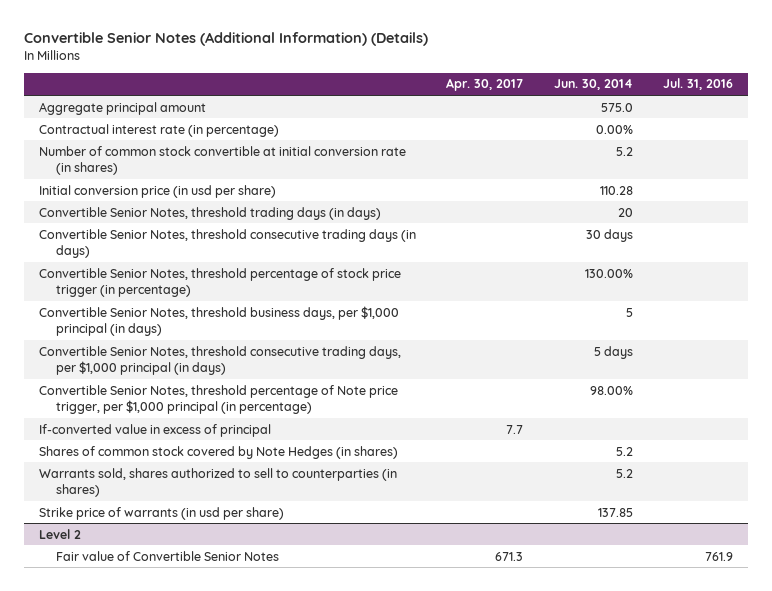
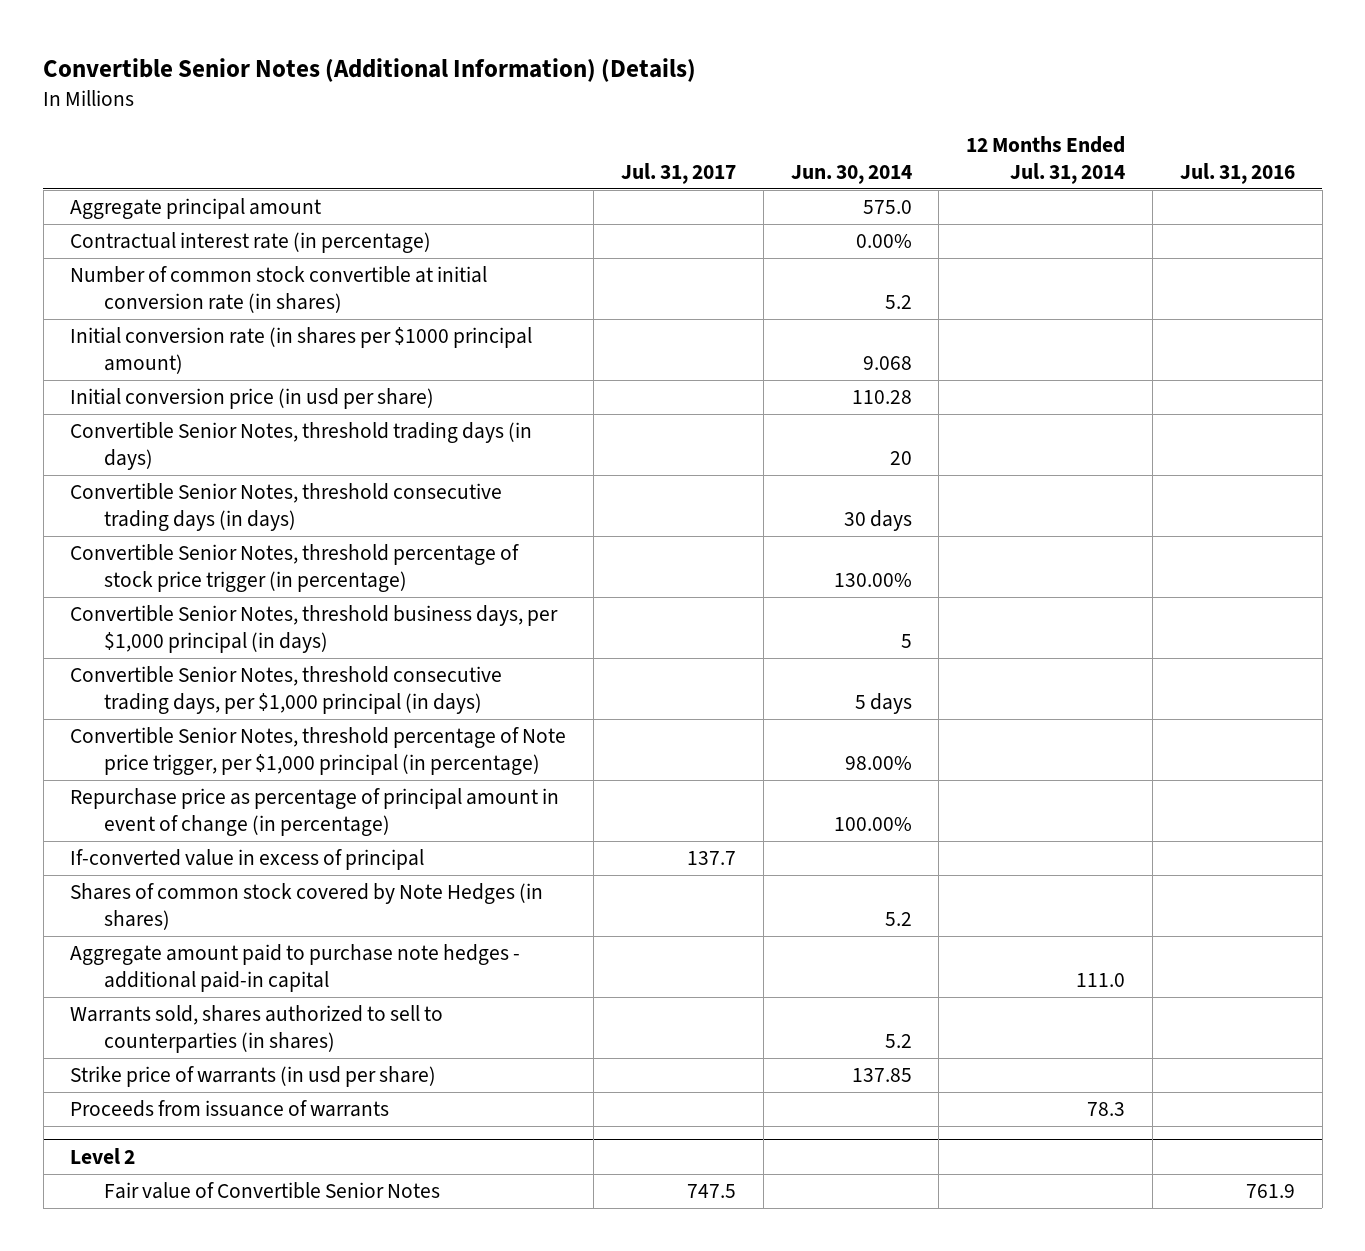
- | Apr. 30, 2017 | Jun. 30, 2014 | Jul. 31, 2016
+ | Jul. 31, 2017 | Jun. 30, 2014 | 12 Months Ended Jul. 31, 2014 | Jul. 31, 2016
+ Initial conversion rate (in shares per $1000 principal amount) | | 9.068 | |
+ Repurchase price as percentage of principal amount in event of change (in percentage) | | 100.00% | |
+ Aggregate amount paid to purchase note hedges - additional paid-in capital | | | 111.0 |
+ Proceeds from issuance of warrants | | | 78.3 |

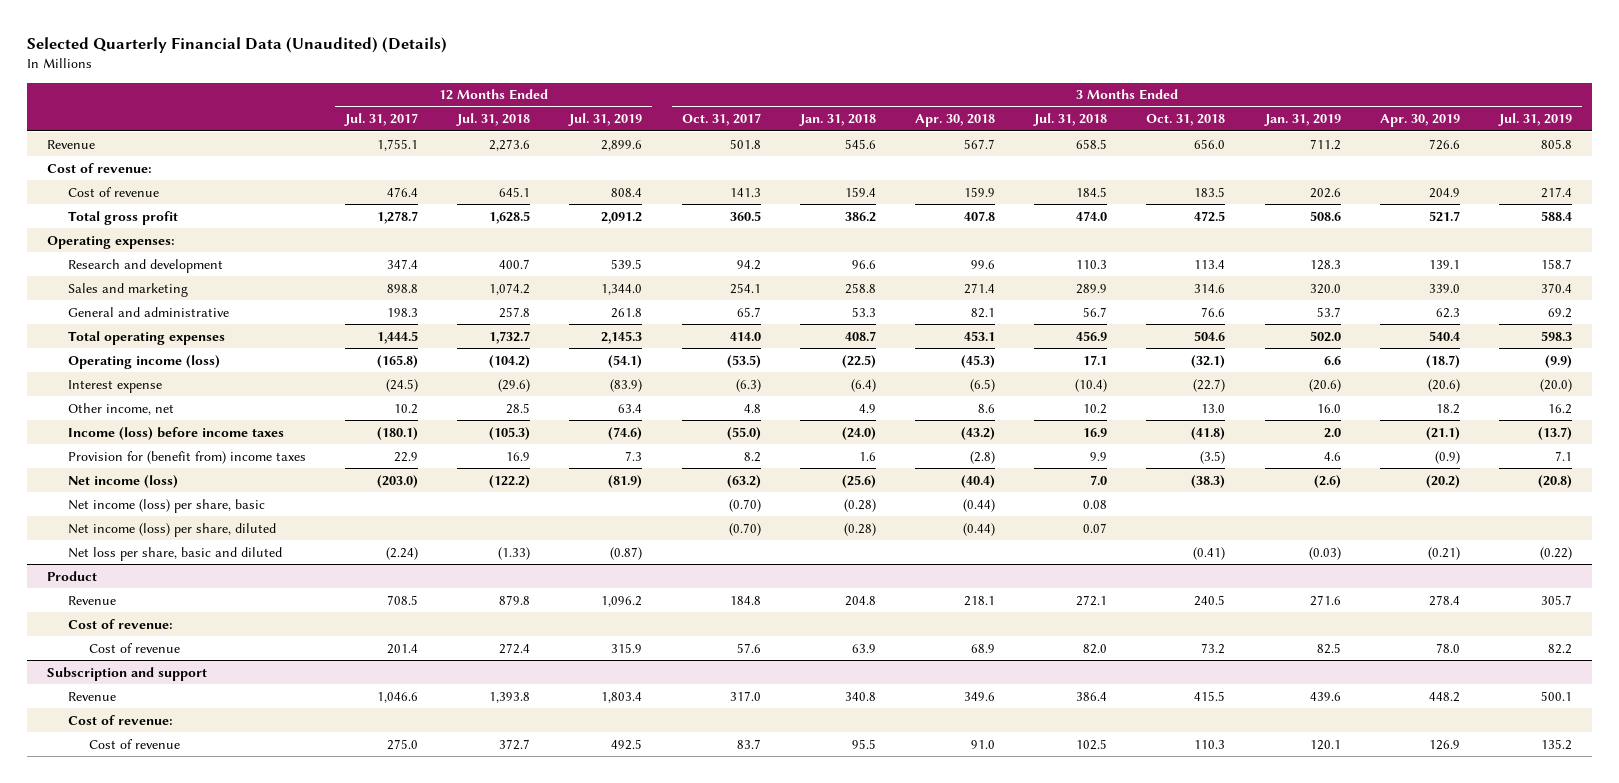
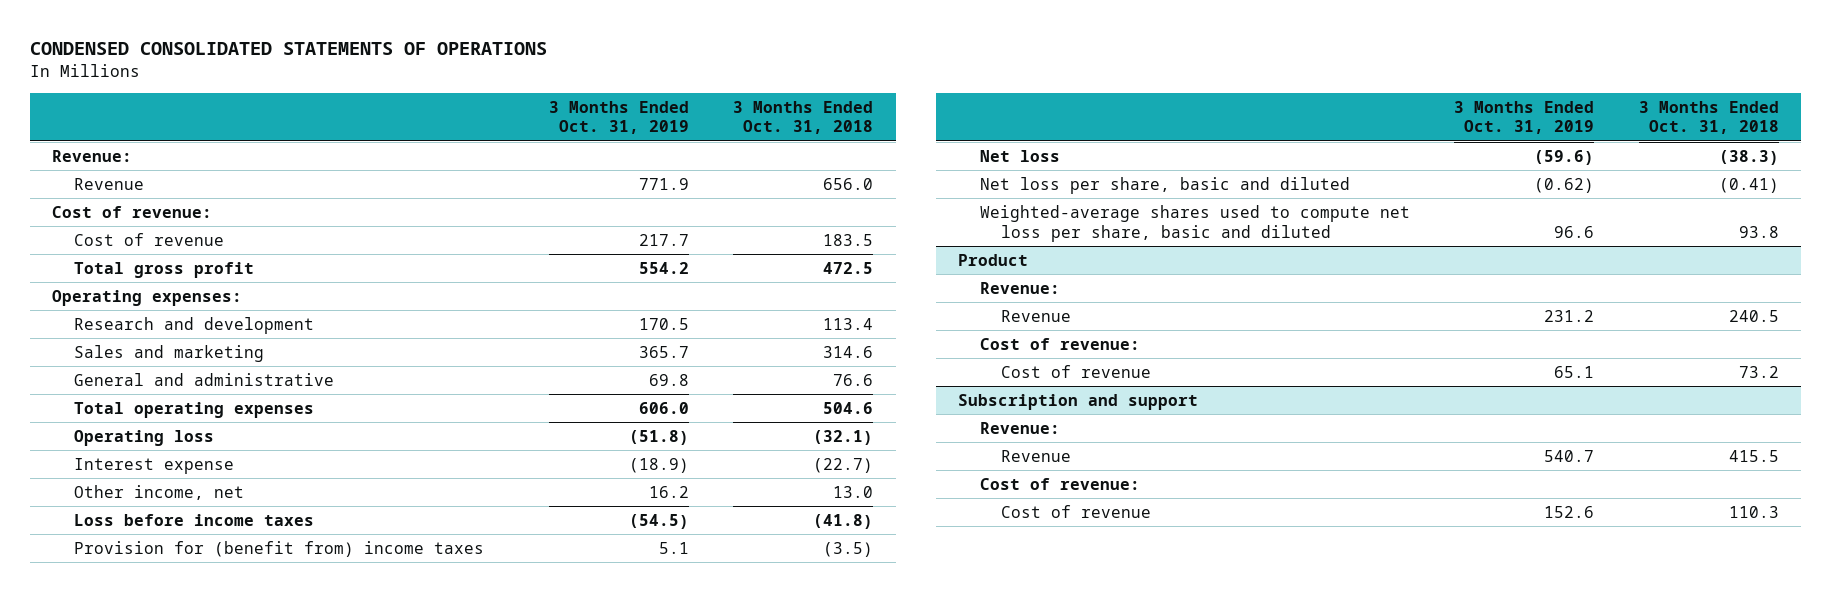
- Selected Quarterly Financial Data (Unaudited) (Details)
+ CONDENSED CONSOLIDATED STATEMENTS OF OPERATIONS
- | 12 Months Ended Jul. 31, 2017 | 12 Months Ended Jul. 31, 2018 | 12 Months Ended Jul. 31, 2019 | 3 Months Ended Oct. 31, 2017 | 3 Months Ended Jan. 31, 2018 | 3 Months Ended Apr. 30, 2018 | 3 Months Ended Jul. 31, 2018 | 3 Months Ended Oct. 31, 2018 | 3 Months Ended Jan. 31, 2019 | 3 Months Ended Apr. 30, 2019 | 3 Months Ended Jul. 31, 2019
+ | 3 Months Ended Oct. 31, 2019 | 3 Months Ended Oct. 31, 2018
+ Revenue:
- Operating income (loss) | (165.8) | (104.2) | (54.1) | (53.5) | (22.5) | (45.3) | 17.1 | (32.1) | 6.6 | (18.7) | (9.9)
+ Operating loss | (51.8) | (32.1)
- Income (loss) before income taxes | (180.1) | (105.3) | (74.6) | (55.0) | (24.0) | (43.2) | 16.9 | (41.8) | 2.0 | (21.1) | (13.7)
+ Loss before income taxes | (54.5) | (41.8)
- Net income (loss) | (203.0) | (122.2) | (81.9) | (63.2) | (25.6) | (40.4) | 7.0 | (38.3) | (2.6) | (20.2) | (20.8)
- Net income (loss) per share, basic | | | | (0.70) | (0.28) | (0.44) | 0.08 | | | |
- Net income (loss) per share, diluted | | | | (0.70) | (0.28) | (0.44) | 0.07 | | | |
+ Net loss | (59.6) | (38.3)
+ Weighted-average shares used to compute net loss per share, basic and diluted | 96.6 | 93.8
@ Product
+ Revenue:
@ Subscription and support
+ Revenue:

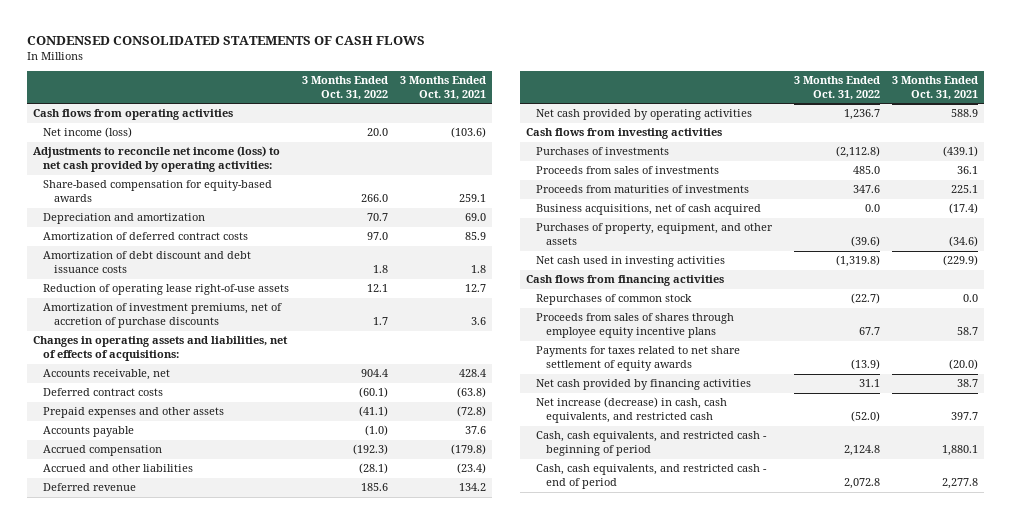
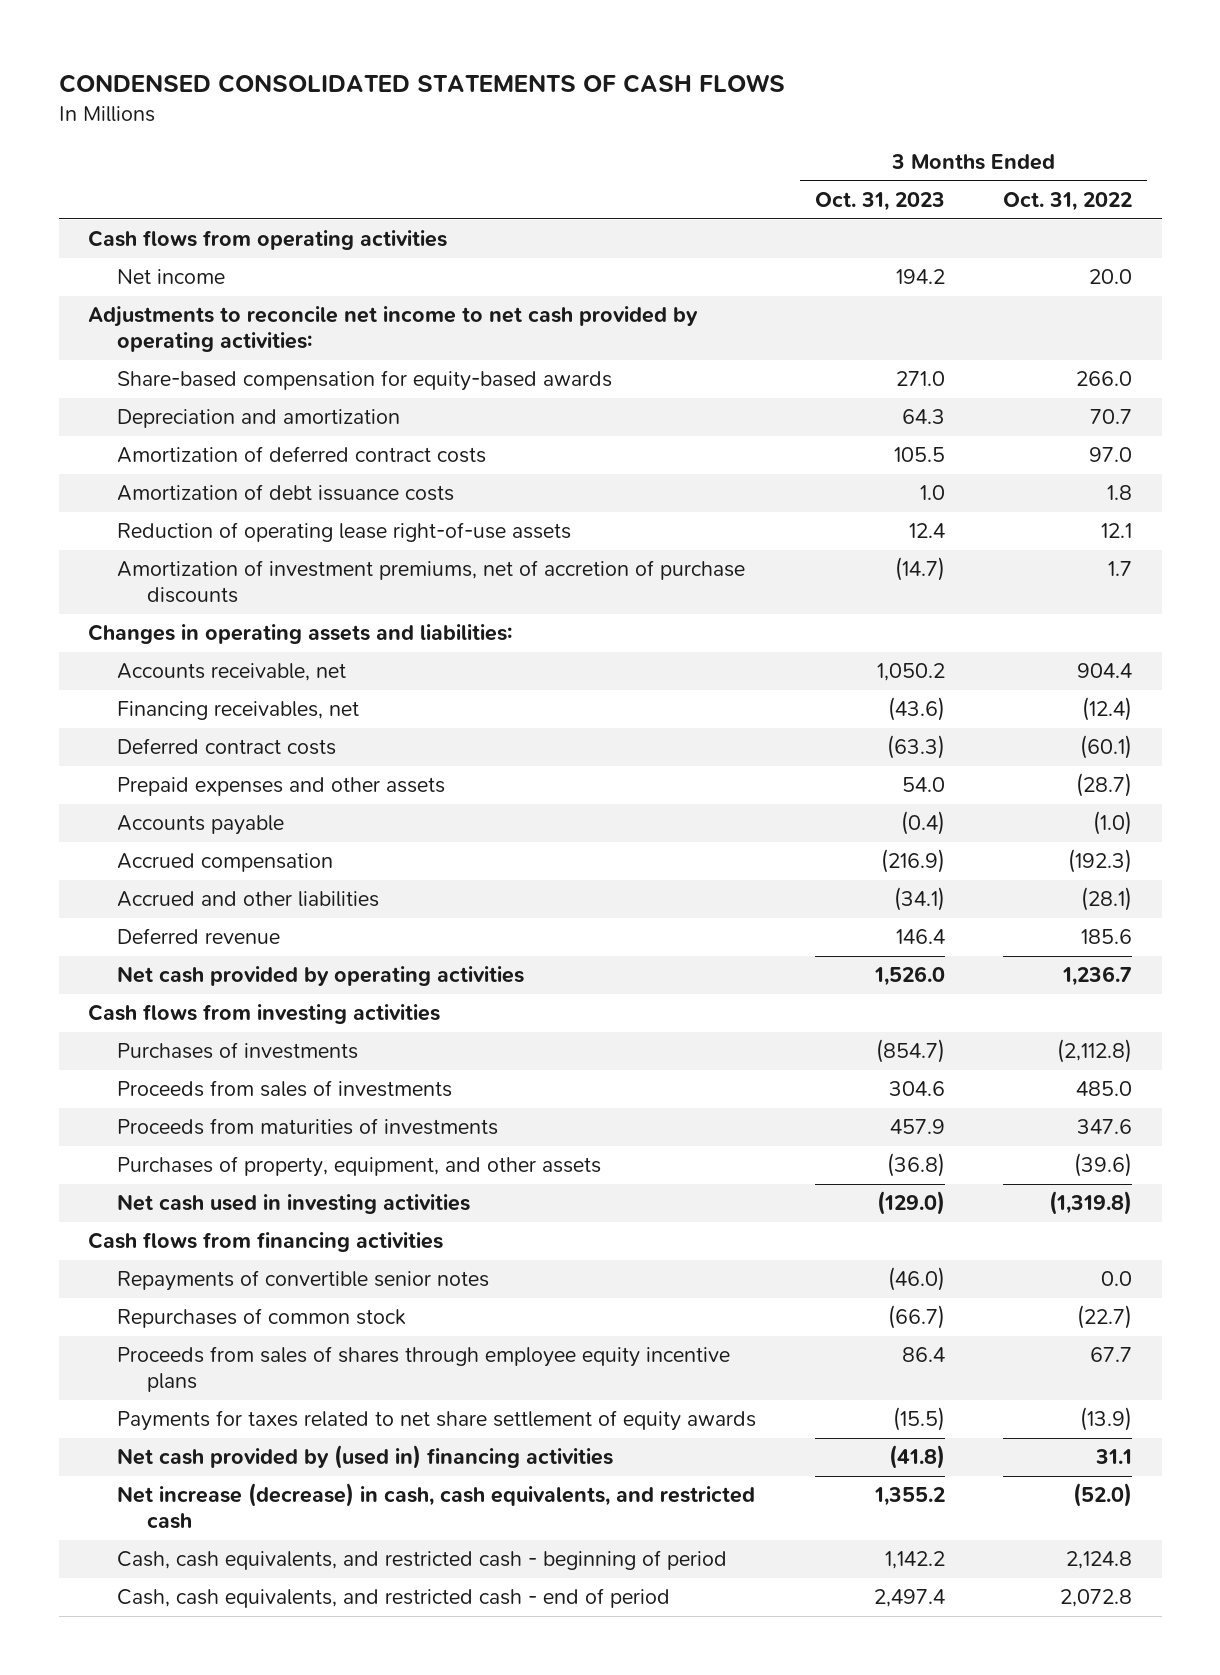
- | 3 Months Ended Oct. 31, 2022 | 3 Months Ended Oct. 31, 2021
+ | 3 Months Ended Oct. 31, 2023 | 3 Months Ended Oct. 31, 2022
- Net income (loss) | 20.0 | (103.6)
- Adjustments to reconcile net income (loss) to net cash provided by operating activities:
+ Net income | 194.2 | 20.0
+ Adjustments to reconcile net income to net cash provided by operating activities:
- Amortization of debt discount and debt issuance costs | 1.8 | 1.8
+ Amortization of debt issuance costs | 1.0 | 1.8
- Changes in operating assets and liabilities, net of effects of acquisitions:
+ Changes in operating assets and liabilities:
+ Financing receivables, net | (43.6) | (12.4)
- Prepaid expenses and other assets | (41.1) | (72.8)
+ Prepaid expenses and other assets | 54.0 | (28.7)
- Business acquisitions, net of cash acquired | 0.0 | (17.4)
+ Repayments of convertible senior notes | (46.0) | 0.0
- Net cash provided by financing activities | 31.1 | 38.7
+ Net cash provided by (used in) financing activities | (41.8) | 31.1

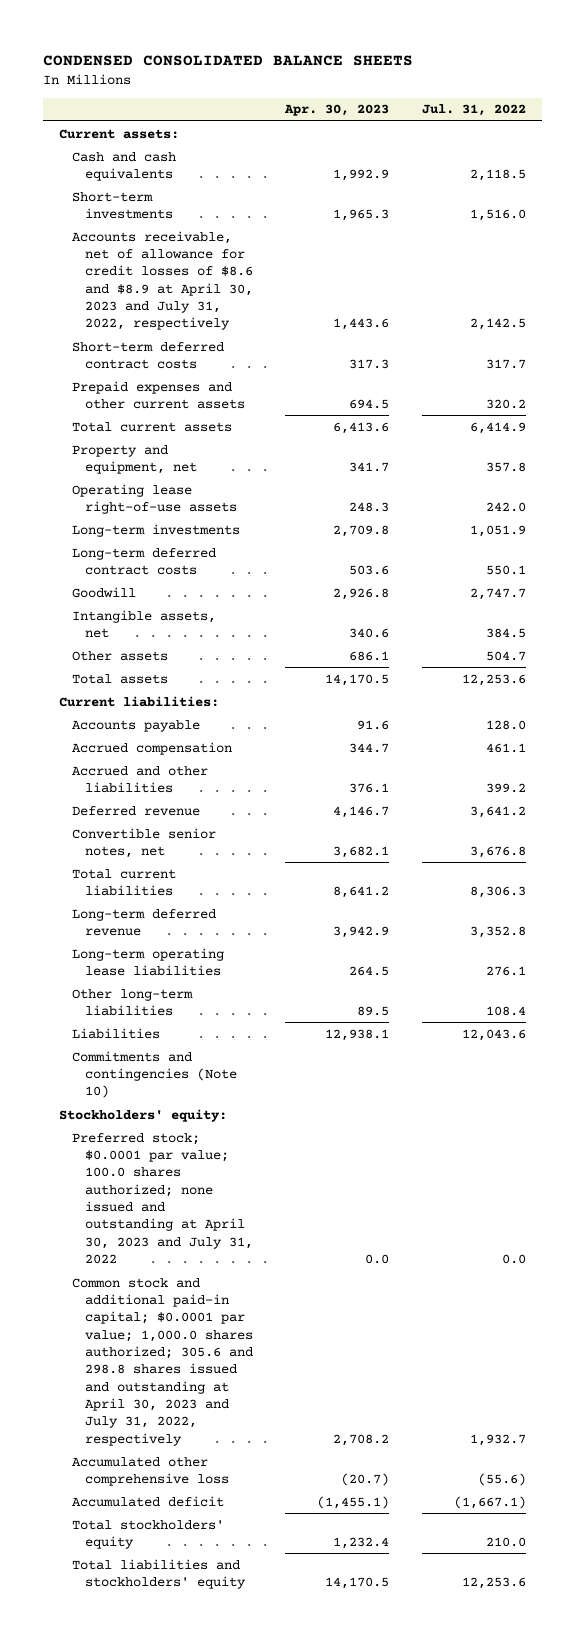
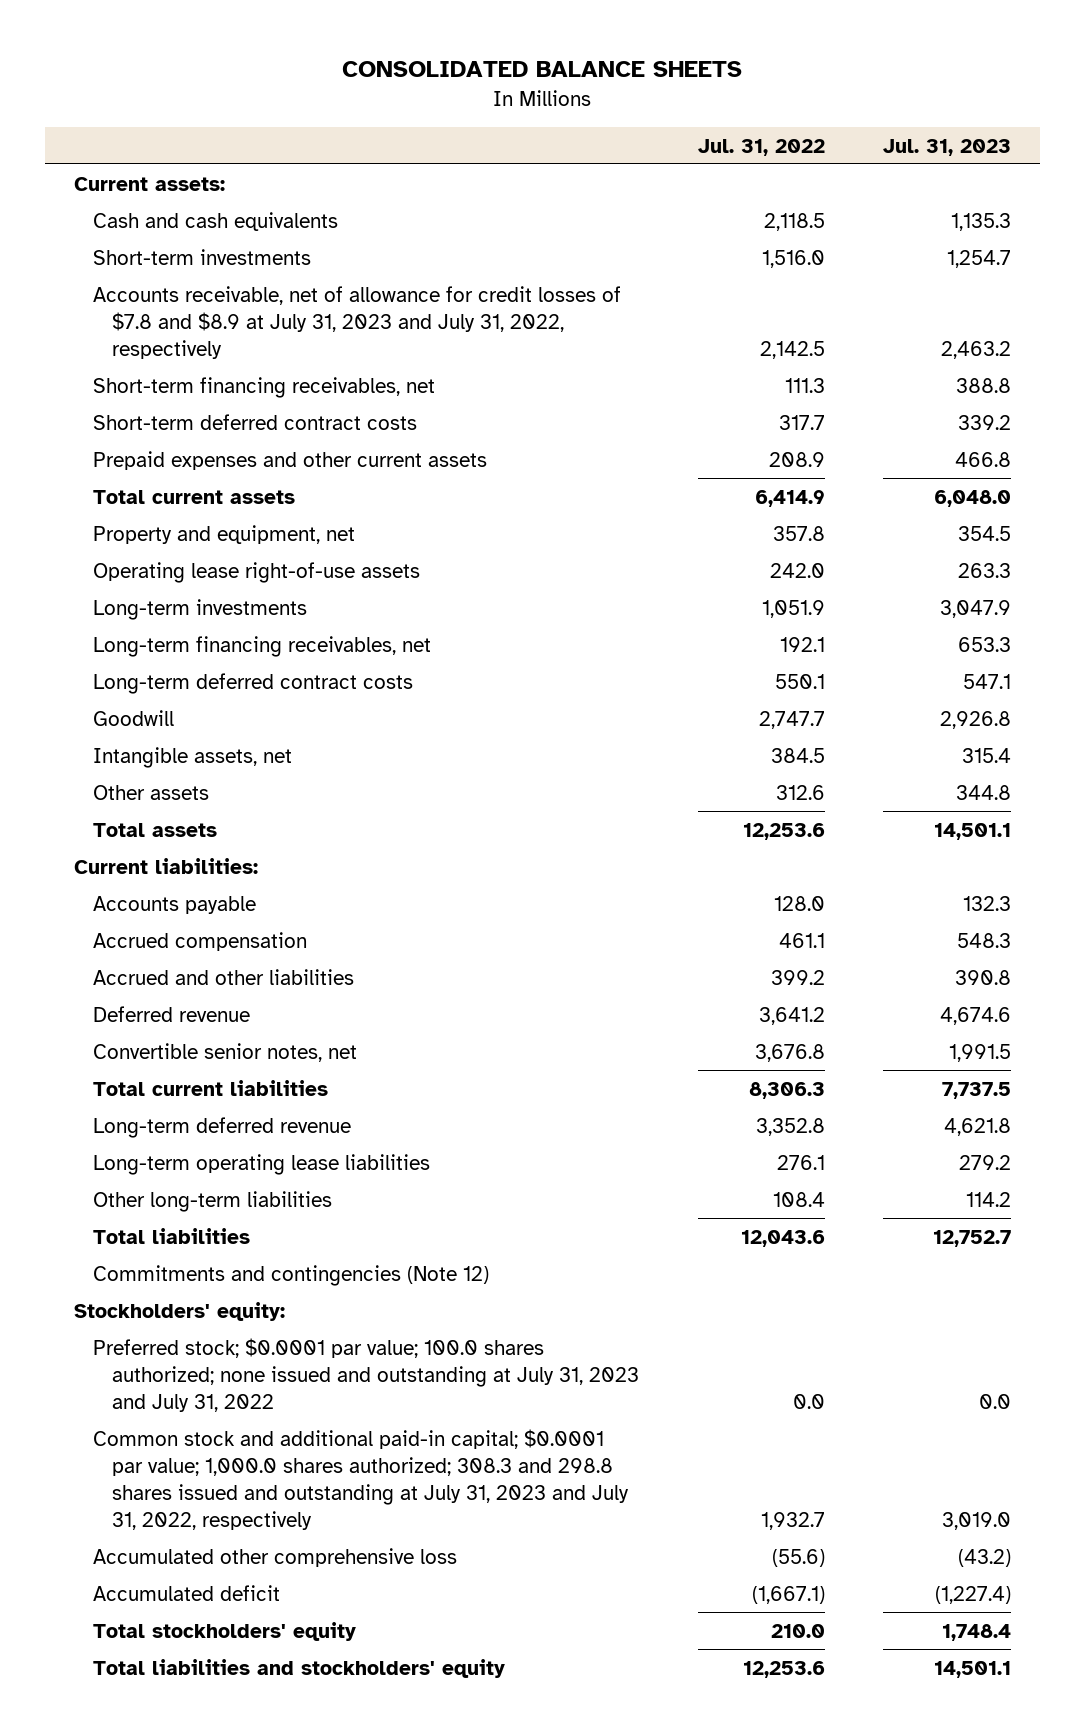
- CONDENSED CONSOLIDATED BALANCE SHEETS
+ CONSOLIDATED BALANCE SHEETS
- | Apr. 30, 2023 | Jul. 31, 2022
+ | Jul. 31, 2022 | Jul. 31, 2023
- Accounts receivable, net of allowance for credit losses of $8.6 and $8.9 at April 30, 2023 and July 31, 2022, respectively | 1,443.6 | 2,142.5
+ Accounts receivable, net of allowance for credit losses of $7.8 and $8.9 at July 31, 2023 and July 31, 2022, respectively | 2,142.5 | 2,463.2
+ Short-term financing receivables, net | 111.3 | 388.8
- Prepaid expenses and other current assets | 694.5 | 320.2
+ Prepaid expenses and other current assets | 208.9 | 466.8
+ Long-term financing receivables, net | 192.1 | 653.3
- Other assets | 686.1 | 504.7
+ Other assets | 312.6 | 344.8
- Liabilities | 12,938.1 | 12,043.6
- Commitments and contingencies (Note 10)
+ Total liabilities | 12,043.6 | 12,752.7
+ Commitments and contingencies (Note 12)
- Preferred stock; $0.0001 par value; 100.0 shares authorized; none issued and outstanding at April 30, 2023 and July 31, 2022 | 0.0 | 0.0
- Common stock and additional paid-in capital; $0.0001 par value; 1,000.0 shares authorized; 305.6 and 298.8 shares issued and outstanding at April 30, 2023 and July 31, 2022, respectively | 2,708.2 | 1,932.7
+ Preferred stock; $0.0001 par value; 100.0 shares authorized; none issued and outstanding at July 31, 2023 and July 31, 2022 | 0.0 | 0.0
+ Common stock and additional paid-in capital; $0.0001 par value; 1,000.0 shares authorized; 308.3 and 298.8 shares issued and outstanding at July 31, 2023 and July 31, 2022, respectively | 1,932.7 | 3,019.0

